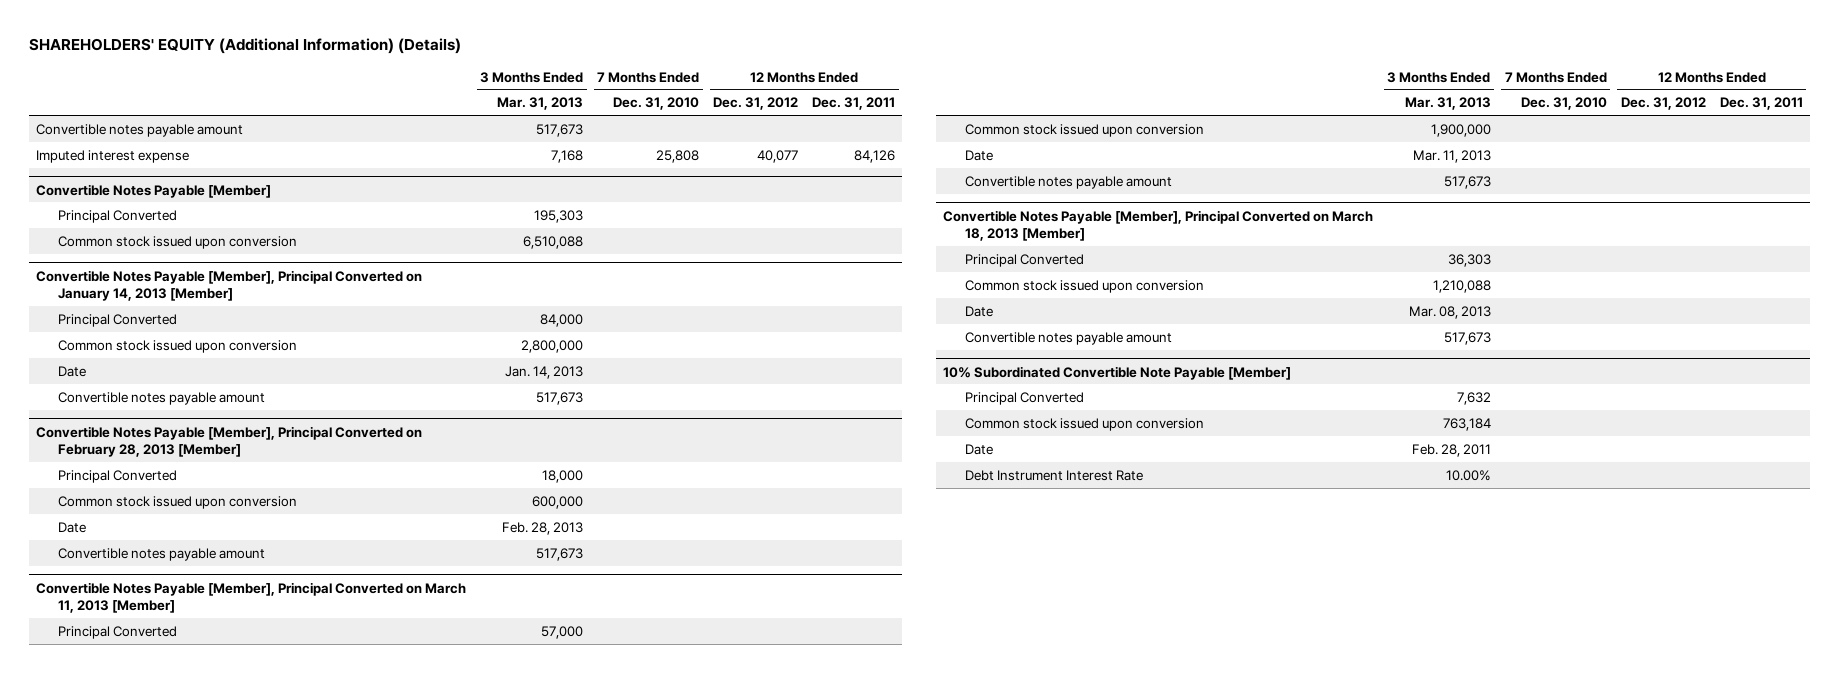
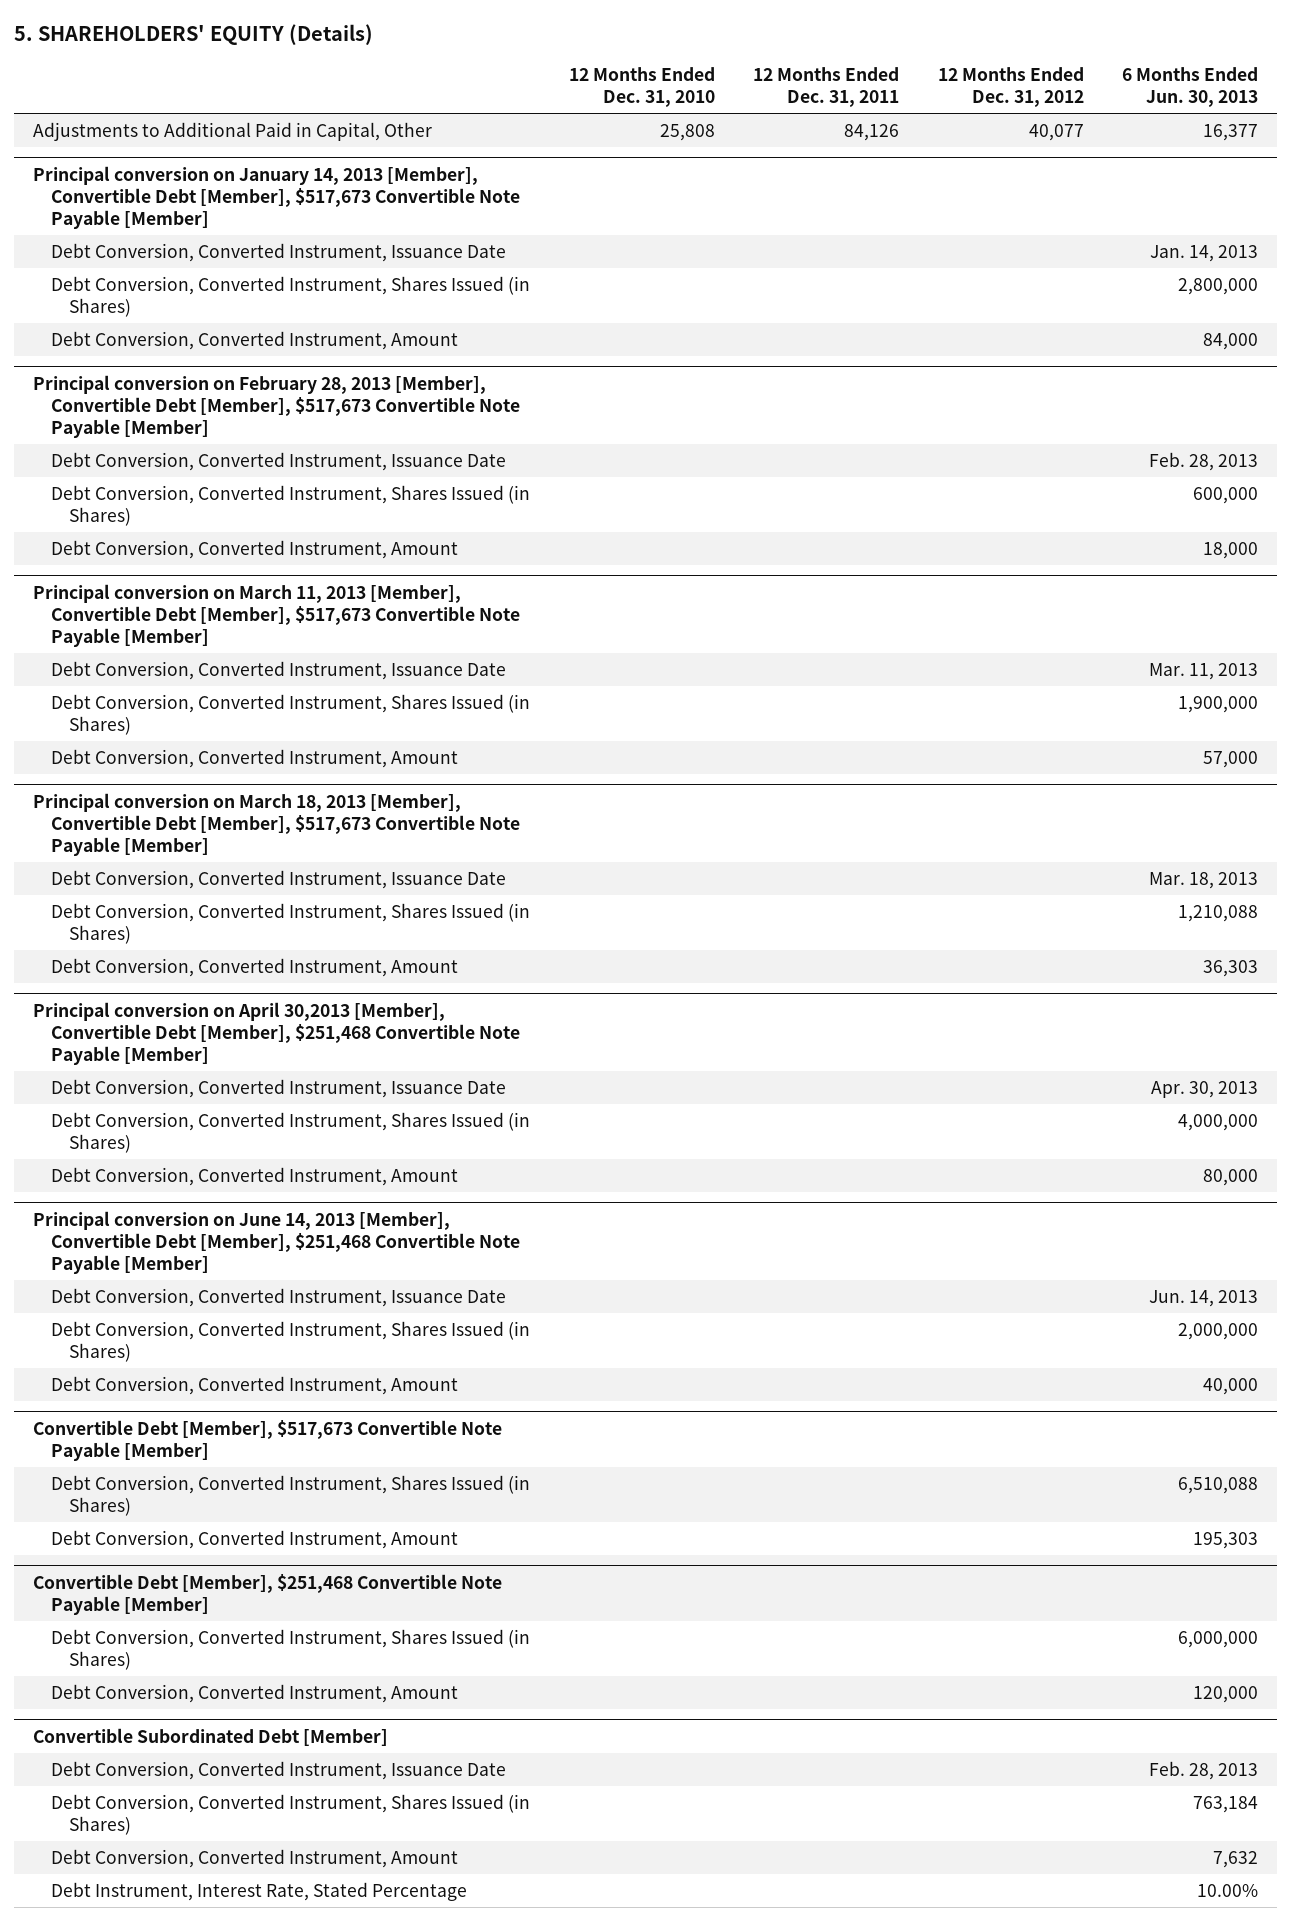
- SHAREHOLDERS' EQUITY (Additional Information) (Details)
+ 5. SHAREHOLDERS' EQUITY (Details)
- | 3 Months Ended Mar. 31, 2013 | 7 Months Ended Dec. 31, 2010 | 12 Months Ended Dec. 31, 2012 | 12 Months Ended Dec. 31, 2011
+ | 12 Months Ended Dec. 31, 2010 | 12 Months Ended Dec. 31, 2011 | 12 Months Ended Dec. 31, 2012 | 6 Months Ended Jun. 30, 2013
- Convertible notes payable amount | 517,673 | | |
- Imputed interest expense | 7,168 | 25,808 | 40,077 | 84,126
- Convertible Notes Payable [Member]
- Principal Converted | 195,303 | | |
- Common stock issued upon conversion | 6,510,088 | | |
- Convertible Notes Payable [Member], Principal Converted on January 14, 2013 [Member]
- Principal Converted | 84,000 | | |
- Common stock issued upon conversion | 2,800,000 | | |
- Date | Jan. 14, 2013 | | |
- Convertible notes payable amount | 517,673 | | |
- Convertible Notes Payable [Member], Principal Converted on February 28, 2013 [Member]
- Principal Converted | 18,000 | | |
- Common stock issued upon conversion | 600,000 | | |
- Date | Feb. 28, 2013 | | |
- Convertible notes payable amount | 517,673 | | |
- Convertible Notes Payable [Member], Principal Converted on March 11, 2013 [Member]
- Principal Converted | 57,000 | | |
- Common stock issued upon conversion | 1,900,000 | | |
- Date | Mar. 11, 2013 | | |
- Convertible notes payable amount | 517,673 | | |
- Convertible Notes Payable [Member], Principal Converted on March 18, 2013 [Member]
- Principal Converted | 36,303 | | |
- Common stock issued upon conversion | 1,210,088 | | |
- Date | Mar. 08, 2013 | | |
- Convertible notes payable amount | 517,673 | | |
- 10% Subordinated Convertible Note Payable [Member]
- Principal Converted | 7,632 | | |
- Common stock issued upon conversion | 763,184 | | |
- Date | Feb. 28, 2011 | | |
- Debt Instrument Interest Rate | 10.00% | | |
+ Adjustments to Additional Paid in Capital, Other | 25,808 | 84,126 | 40,077 | 16,377
+ Principal conversion on January 14, 2013 [Member], Convertible Debt [Member], $517,673 Convertible Note Payable [Member]
+ Debt Conversion, Converted Instrument, Issuance Date | | | | Jan. 14, 2013
+ Debt Conversion, Converted Instrument, Shares Issued (in Shares) | | | | 2,800,000
+ Debt Conversion, Converted Instrument, Amount | | | | 84,000
+ Principal conversion on February 28, 2013 [Member], Convertible Debt [Member], $517,673 Convertible Note Payable [Member]
+ Debt Conversion, Converted Instrument, Issuance Date | | | | Feb. 28, 2013
+ Debt Conversion, Converted Instrument, Shares Issued (in Shares) | | | | 600,000
+ Debt Conversion, Converted Instrument, Amount | | | | 18,000
+ Principal conversion on March 11, 2013 [Member], Convertible Debt [Member], $517,673 Convertible Note Payable [Member]
+ Debt Conversion, Converted Instrument, Issuance Date | | | | Mar. 11, 2013
+ Debt Conversion, Converted Instrument, Shares Issued (in Shares) | | | | 1,900,000
+ Debt Conversion, Converted Instrument, Amount | | | | 57,000
+ Principal conversion on March 18, 2013 [Member], Convertible Debt [Member], $517,673 Convertible Note Payable [Member]
+ Debt Conversion, Converted Instrument, Issuance Date | | | | Mar. 18, 2013
+ Debt Conversion, Converted Instrument, Shares Issued (in Shares) | | | | 1,210,088
+ Debt Conversion, Converted Instrument, Amount | | | | 36,303
+ Principal conversion on April 30,2013 [Member], Convertible Debt [Member], $251,468 Convertible Note Payable [Member]
+ Debt Conversion, Converted Instrument, Issuance Date | | | | Apr. 30, 2013
+ Debt Conversion, Converted Instrument, Shares Issued (in Shares) | | | | 4,000,000
+ Debt Conversion, Converted Instrument, Amount | | | | 80,000
+ Principal conversion on June 14, 2013 [Member], Convertible Debt [Member], $251,468 Convertible Note Payable [Member]
+ Debt Conversion, Converted Instrument, Issuance Date | | | | Jun. 14, 2013
+ Debt Conversion, Converted Instrument, Shares Issued (in Shares) | | | | 2,000,000
+ Debt Conversion, Converted Instrument, Amount | | | | 40,000
+ Convertible Debt [Member], $517,673 Convertible Note Payable [Member]
+ Debt Conversion, Converted Instrument, Shares Issued (in Shares) | | | | 6,510,088
+ Debt Conversion, Converted Instrument, Amount | | | | 195,303
+ Convertible Debt [Member], $251,468 Convertible Note Payable [Member]
+ Debt Conversion, Converted Instrument, Shares Issued (in Shares) | | | | 6,000,000
+ Debt Conversion, Converted Instrument, Amount | | | | 120,000
+ Convertible Subordinated Debt [Member]
+ Debt Conversion, Converted Instrument, Issuance Date | | | | Feb. 28, 2013
+ Debt Conversion, Converted Instrument, Shares Issued (in Shares) | | | | 763,184
+ Debt Conversion, Converted Instrument, Amount | | | | 7,632
+ Debt Instrument, Interest Rate, Stated Percentage | | | | 10.00%

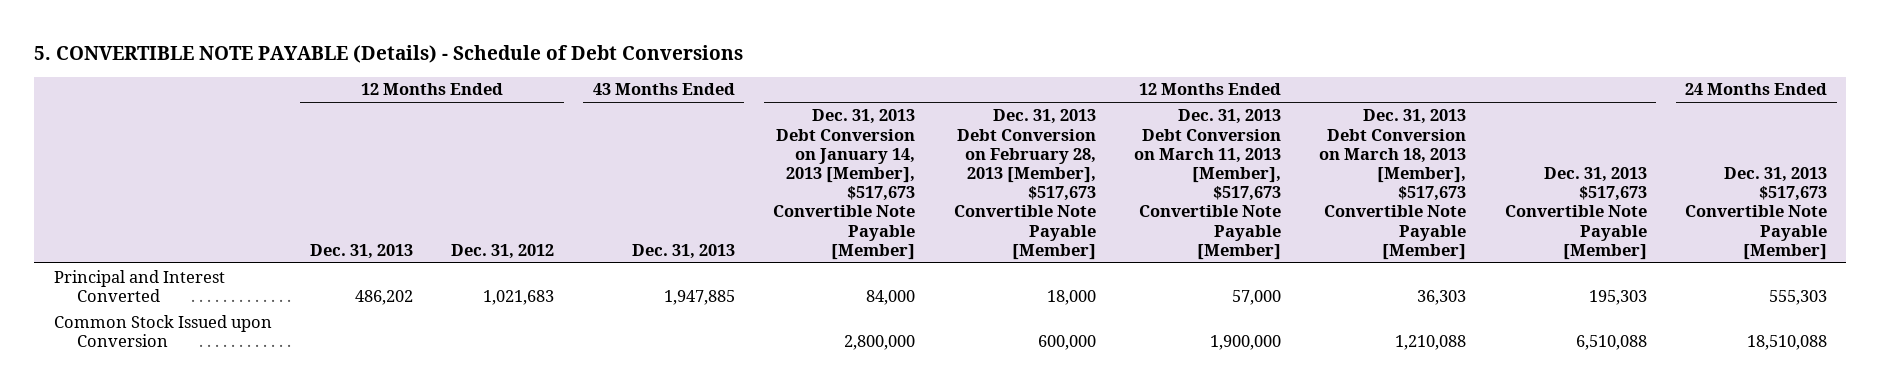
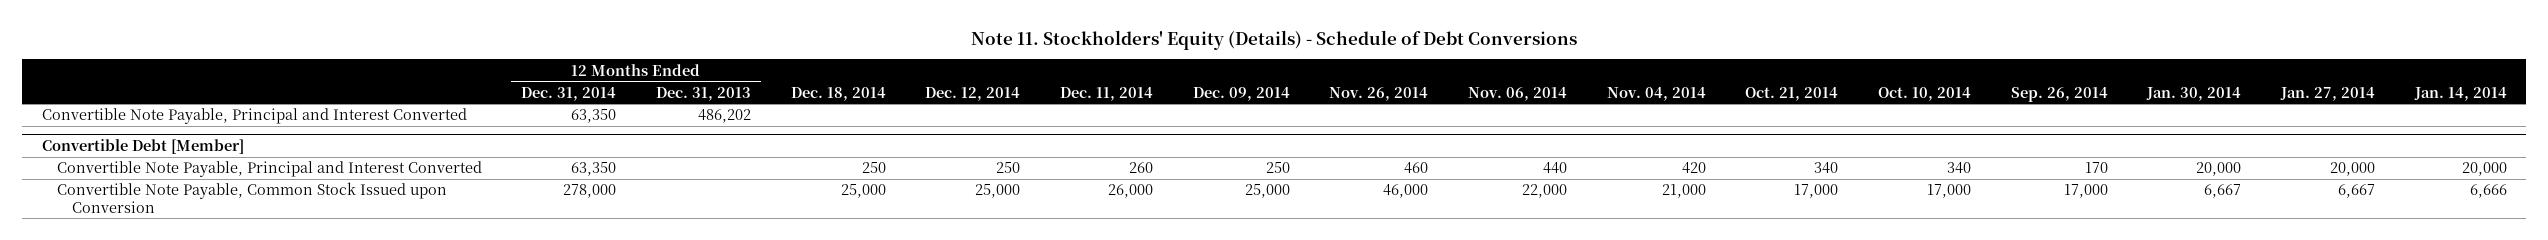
- 5. CONVERTIBLE NOTE PAYABLE (Details) - Schedule of Debt Conversions
+ Note 11. Stockholders' Equity (Details) - Schedule of Debt Conversions
- | 12 Months Ended Dec. 31, 2013 | 12 Months Ended Dec. 31, 2012 | 43 Months Ended Dec. 31, 2013 | 12 Months Ended Dec. 31, 2013 Debt Conversion on January 14, 2013 [Member], $517,673 Convertible Note Payable [Member] | 12 Months Ended Dec. 31, 2013 Debt Conversion on February 28, 2013 [Member], $517,673 Convertible Note Payable [Member] | 12 Months Ended Dec. 31, 2013 Debt Conversion on March 11, 2013 [Member], $517,673 Convertible Note Payable [Member] | 12 Months Ended Dec. 31, 2013 Debt Conversion on March 18, 2013 [Member], $517,673 Convertible Note Payable [Member] | 12 Months Ended Dec. 31, 2013 $517,673 Convertible Note Payable [Member] | 24 Months Ended Dec. 31, 2013 $517,673 Convertible Note Payable [Member]
+ | 12 Months Ended Dec. 31, 2014 | 12 Months Ended Dec. 31, 2013 | Dec. 18, 2014 | Dec. 12, 2014 | Dec. 11, 2014 | Dec. 09, 2014 | Nov. 26, 2014 | Nov. 06, 2014 | Nov. 04, 2014 | Oct. 21, 2014 | Oct. 10, 2014 | Sep. 26, 2014 | Jan. 30, 2014 | Jan. 27, 2014 | Jan. 14, 2014
- Principal and Interest Converted | 486,202 | 1,021,683 | 1,947,885 | 84,000 | 18,000 | 57,000 | 36,303 | 195,303 | 555,303
- Common Stock Issued upon Conversion | | | | 2,800,000 | 600,000 | 1,900,000 | 1,210,088 | 6,510,088 | 18,510,088
+ Convertible Note Payable, Principal and Interest Converted | 63,350 | 486,202 | | | | | | | | | | | | |
+ Convertible Debt [Member]
+ Convertible Note Payable, Principal and Interest Converted | 63,350 | | 250 | 250 | 260 | 250 | 460 | 440 | 420 | 340 | 340 | 170 | 20,000 | 20,000 | 20,000
+ Convertible Note Payable, Common Stock Issued upon Conversion | 278,000 | | 25,000 | 25,000 | 26,000 | 25,000 | 46,000 | 22,000 | 21,000 | 17,000 | 17,000 | 17,000 | 6,667 | 6,667 | 6,666

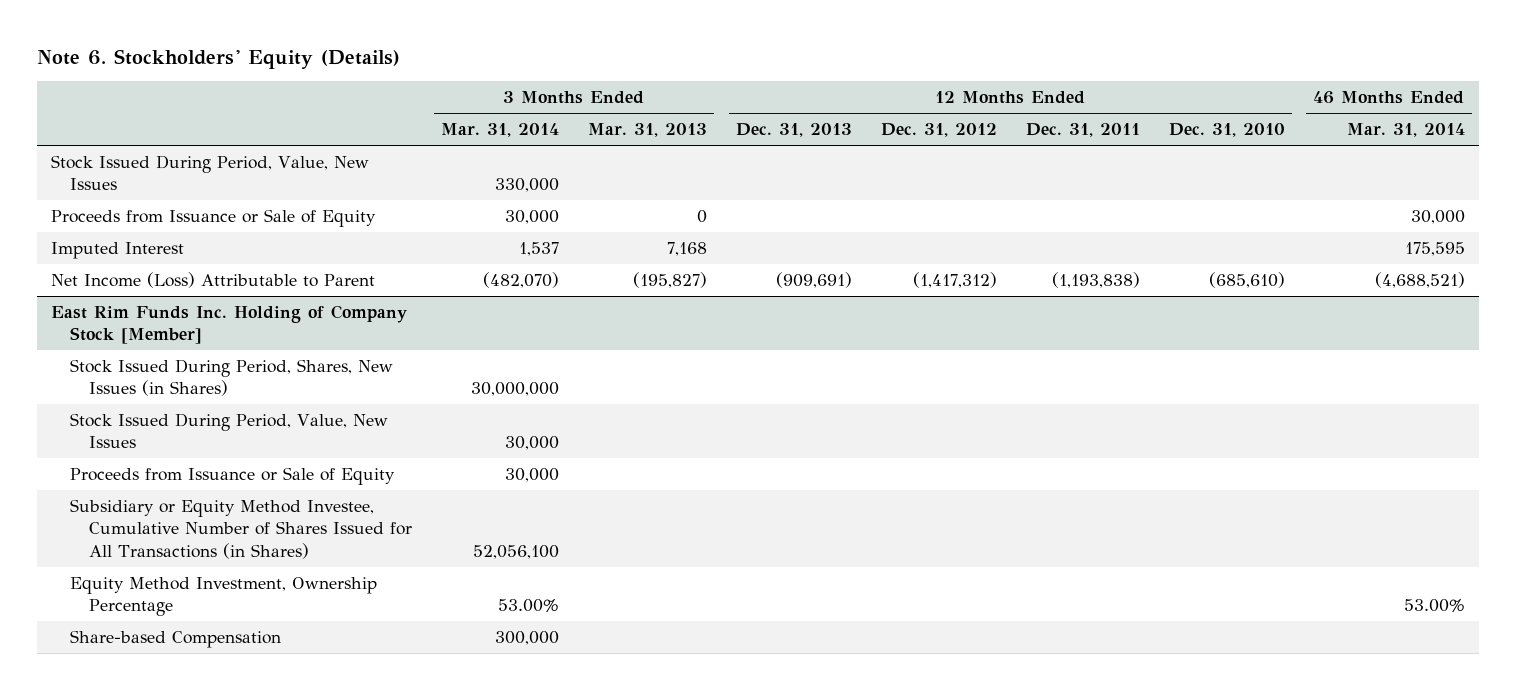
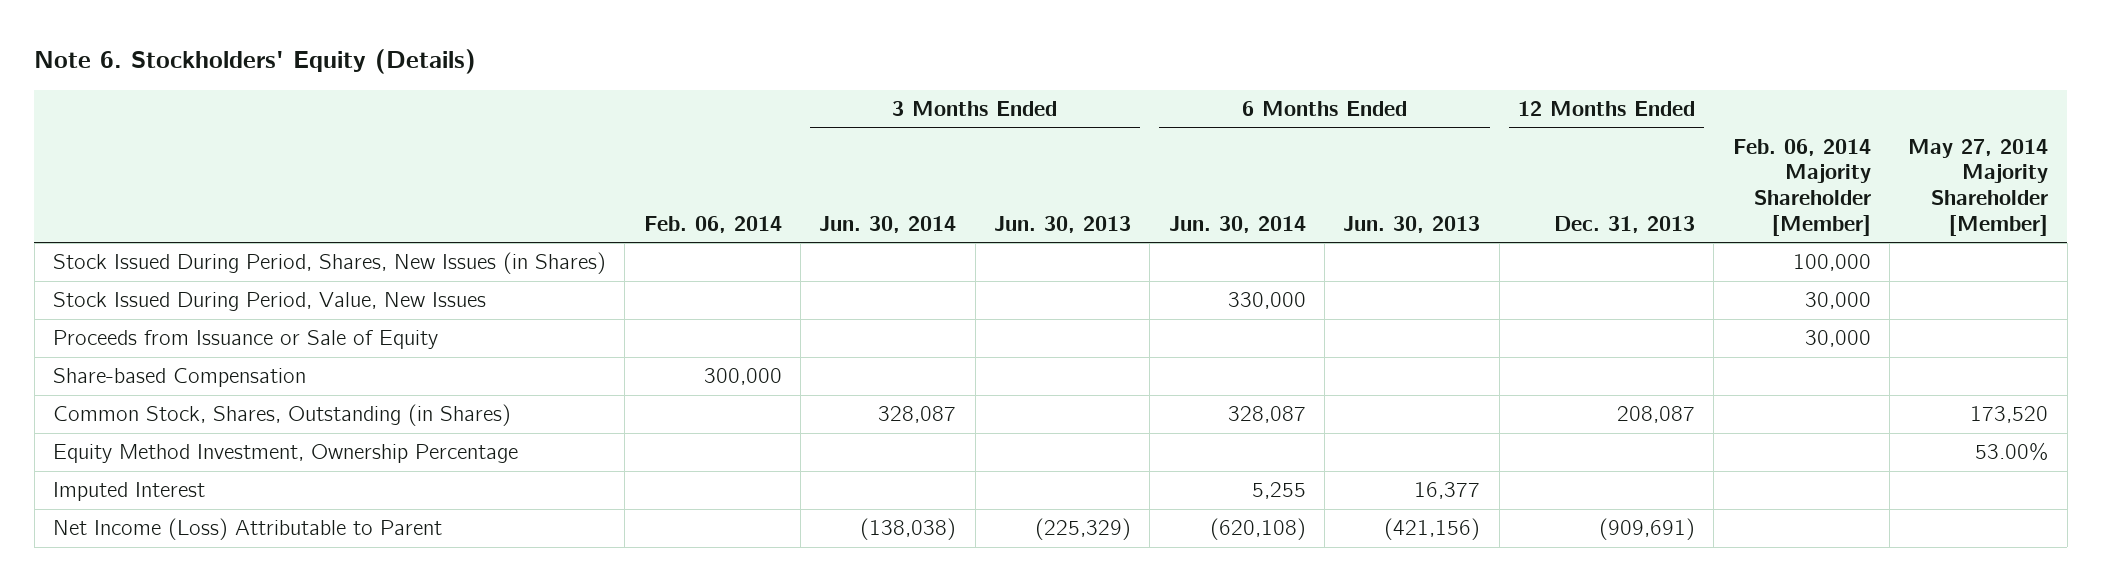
- | 3 Months Ended Mar. 31, 2014 | 3 Months Ended Mar. 31, 2013 | 12 Months Ended Dec. 31, 2013 | 12 Months Ended Dec. 31, 2012 | 12 Months Ended Dec. 31, 2011 | 12 Months Ended Dec. 31, 2010 | 46 Months Ended Mar. 31, 2014
+ | Feb. 06, 2014 | 3 Months Ended Jun. 30, 2014 | 3 Months Ended Jun. 30, 2013 | 6 Months Ended Jun. 30, 2014 | 6 Months Ended Jun. 30, 2013 | 12 Months Ended Dec. 31, 2013 | Feb. 06, 2014 Majority Shareholder [Member] | May 27, 2014 Majority Shareholder [Member]
+ Stock Issued During Period, Shares, New Issues (in Shares) | | | | | | | 100,000 |
+ Share-based Compensation | 300,000 | | | | | | |
+ Common Stock, Shares, Outstanding (in Shares) | | 328,087 | | 328,087 | | 208,087 | | 173,520
+ Equity Method Investment, Ownership Percentage | | | | | | | | 53.00%
- East Rim Funds Inc. Holding of Company Stock [Member]
- Stock Issued During Period, Shares, New Issues (in Shares) | 30,000,000 | | | | | |
- Stock Issued During Period, Value, New Issues | 30,000 | | | | | |
- Proceeds from Issuance or Sale of Equity | 30,000 | | | | | |
- Subsidiary or Equity Method Investee, Cumulative Number of Shares Issued for All Transactions (in Shares) | 52,056,100 | | | | | |
- Equity Method Investment, Ownership Percentage | 53.00% | | | | | | 53.00%
- Share-based Compensation | 300,000 | | | | | |

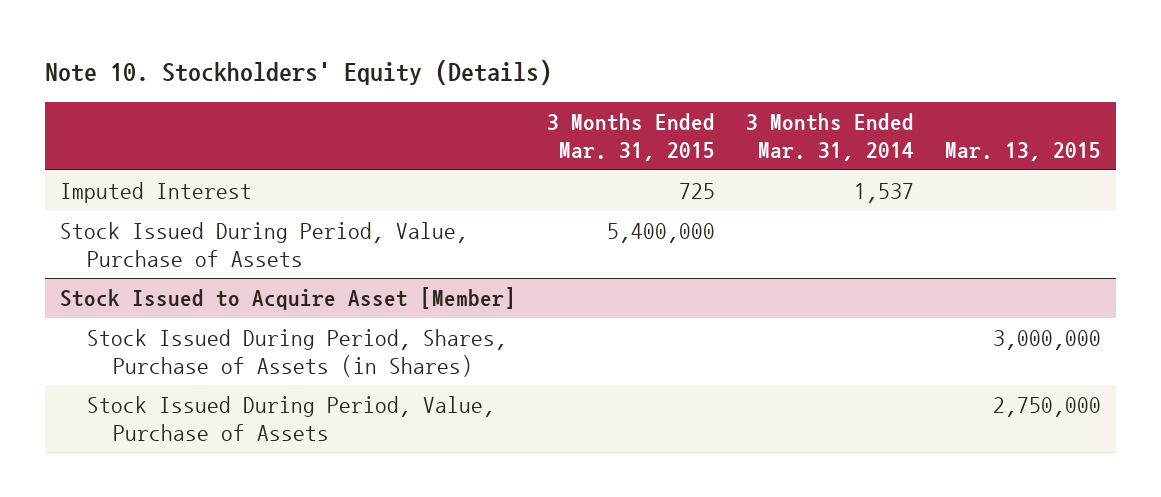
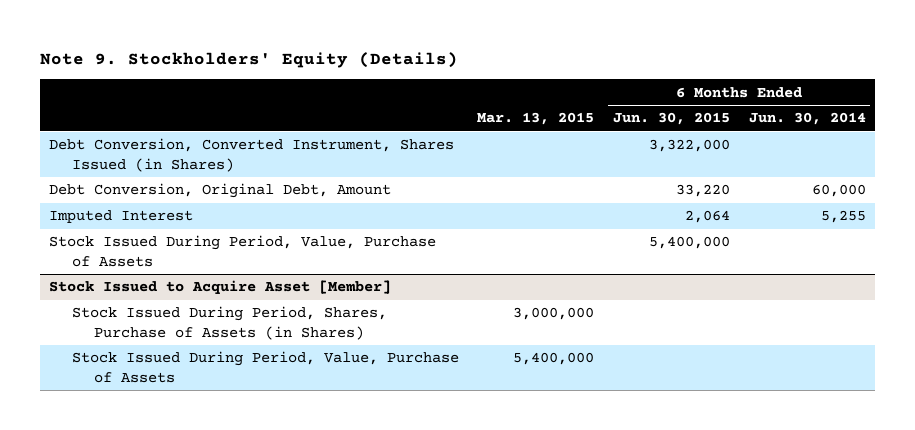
- Note 10. Stockholders' Equity (Details)
+ Note 9. Stockholders' Equity (Details)
- | 3 Months Ended Mar. 31, 2015 | 3 Months Ended Mar. 31, 2014 | Mar. 13, 2015
+ | Mar. 13, 2015 | 6 Months Ended Jun. 30, 2015 | 6 Months Ended Jun. 30, 2014
+ Debt Conversion, Converted Instrument, Shares Issued (in Shares) | | 3,322,000 |
+ Debt Conversion, Original Debt, Amount | | 33,220 | 60,000
@ Stock Issued to Acquire Asset [Member]
- Stock Issued During Period, Value, Purchase of Assets | | | 2,750,000
+ Stock Issued During Period, Value, Purchase of Assets | 5,400,000 | |

